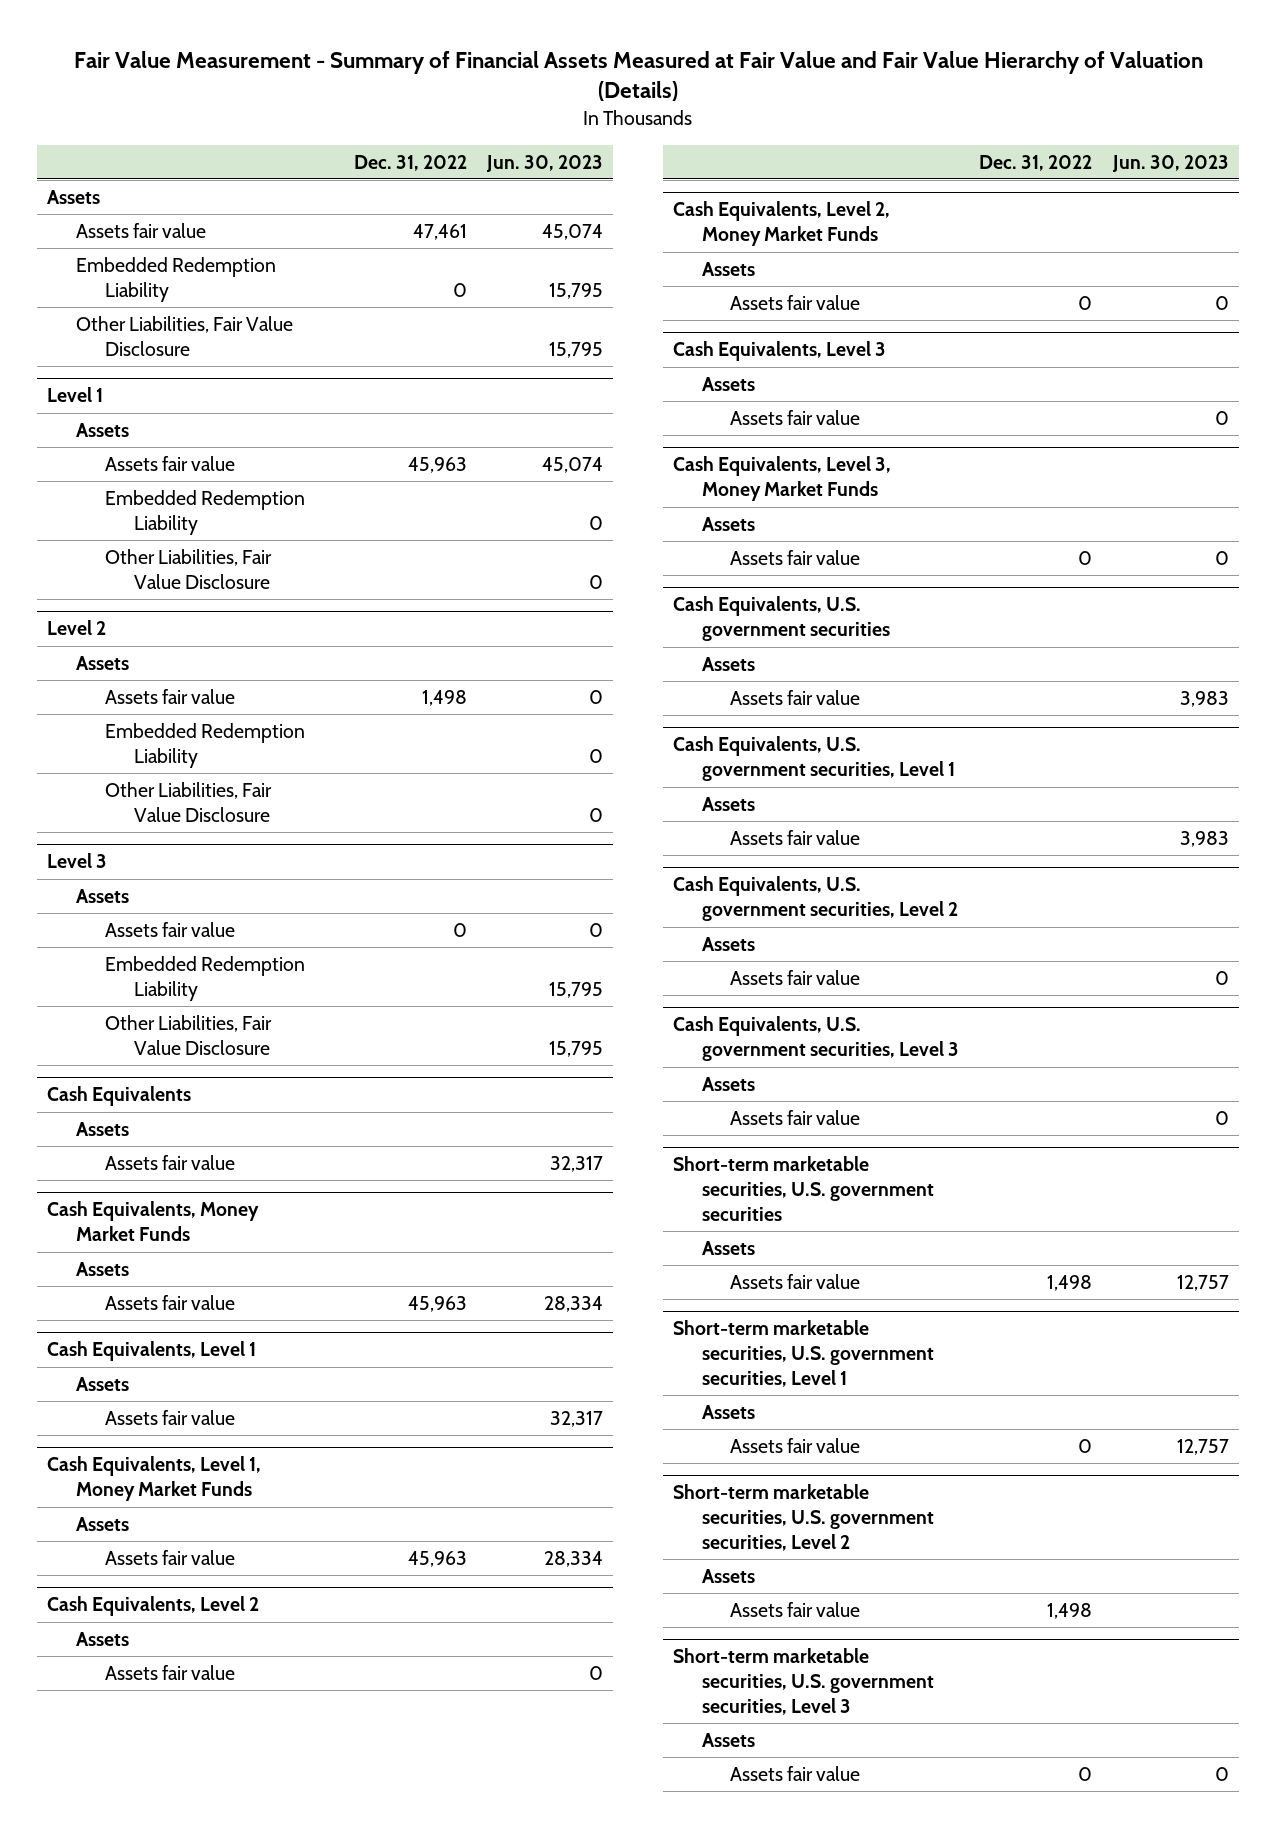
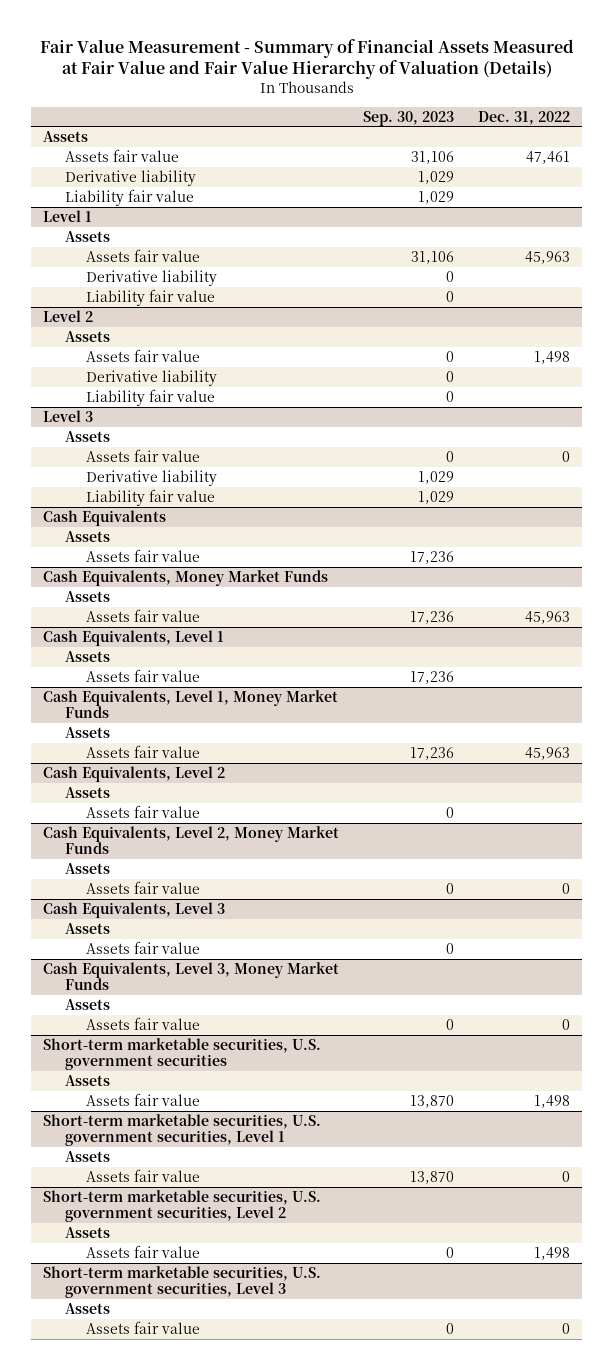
- | Dec. 31, 2022 | Jun. 30, 2023
+ | Sep. 30, 2023 | Dec. 31, 2022
- Embedded Redemption Liability | 0 | 15,795
- Other Liabilities, Fair Value Disclosure | | 15,795
+ Derivative liability | 1,029 |
+ Liability fair value | 1,029 |
@ Level 1
- Embedded Redemption Liability | | 0
- Other Liabilities, Fair Value Disclosure | | 0
+ Derivative liability | 0 |
+ Liability fair value | 0 |
@ Level 2
- Embedded Redemption Liability | | 0
- Other Liabilities, Fair Value Disclosure | | 0
+ Derivative liability | 0 |
+ Liability fair value | 0 |
@ Level 3
- Embedded Redemption Liability | | 15,795
- Other Liabilities, Fair Value Disclosure | | 15,795
+ Derivative liability | 1,029 |
+ Liability fair value | 1,029 |
- Cash Equivalents, U.S. government securities
- Assets
- Assets fair value | | 3,983
- Cash Equivalents, U.S. government securities, Level 1
- Assets
- Assets fair value | | 3,983
- Cash Equivalents, U.S. government securities, Level 2
- Assets
- Assets fair value | | 0
- Cash Equivalents, U.S. government securities, Level 3
- Assets
- Assets fair value | | 0

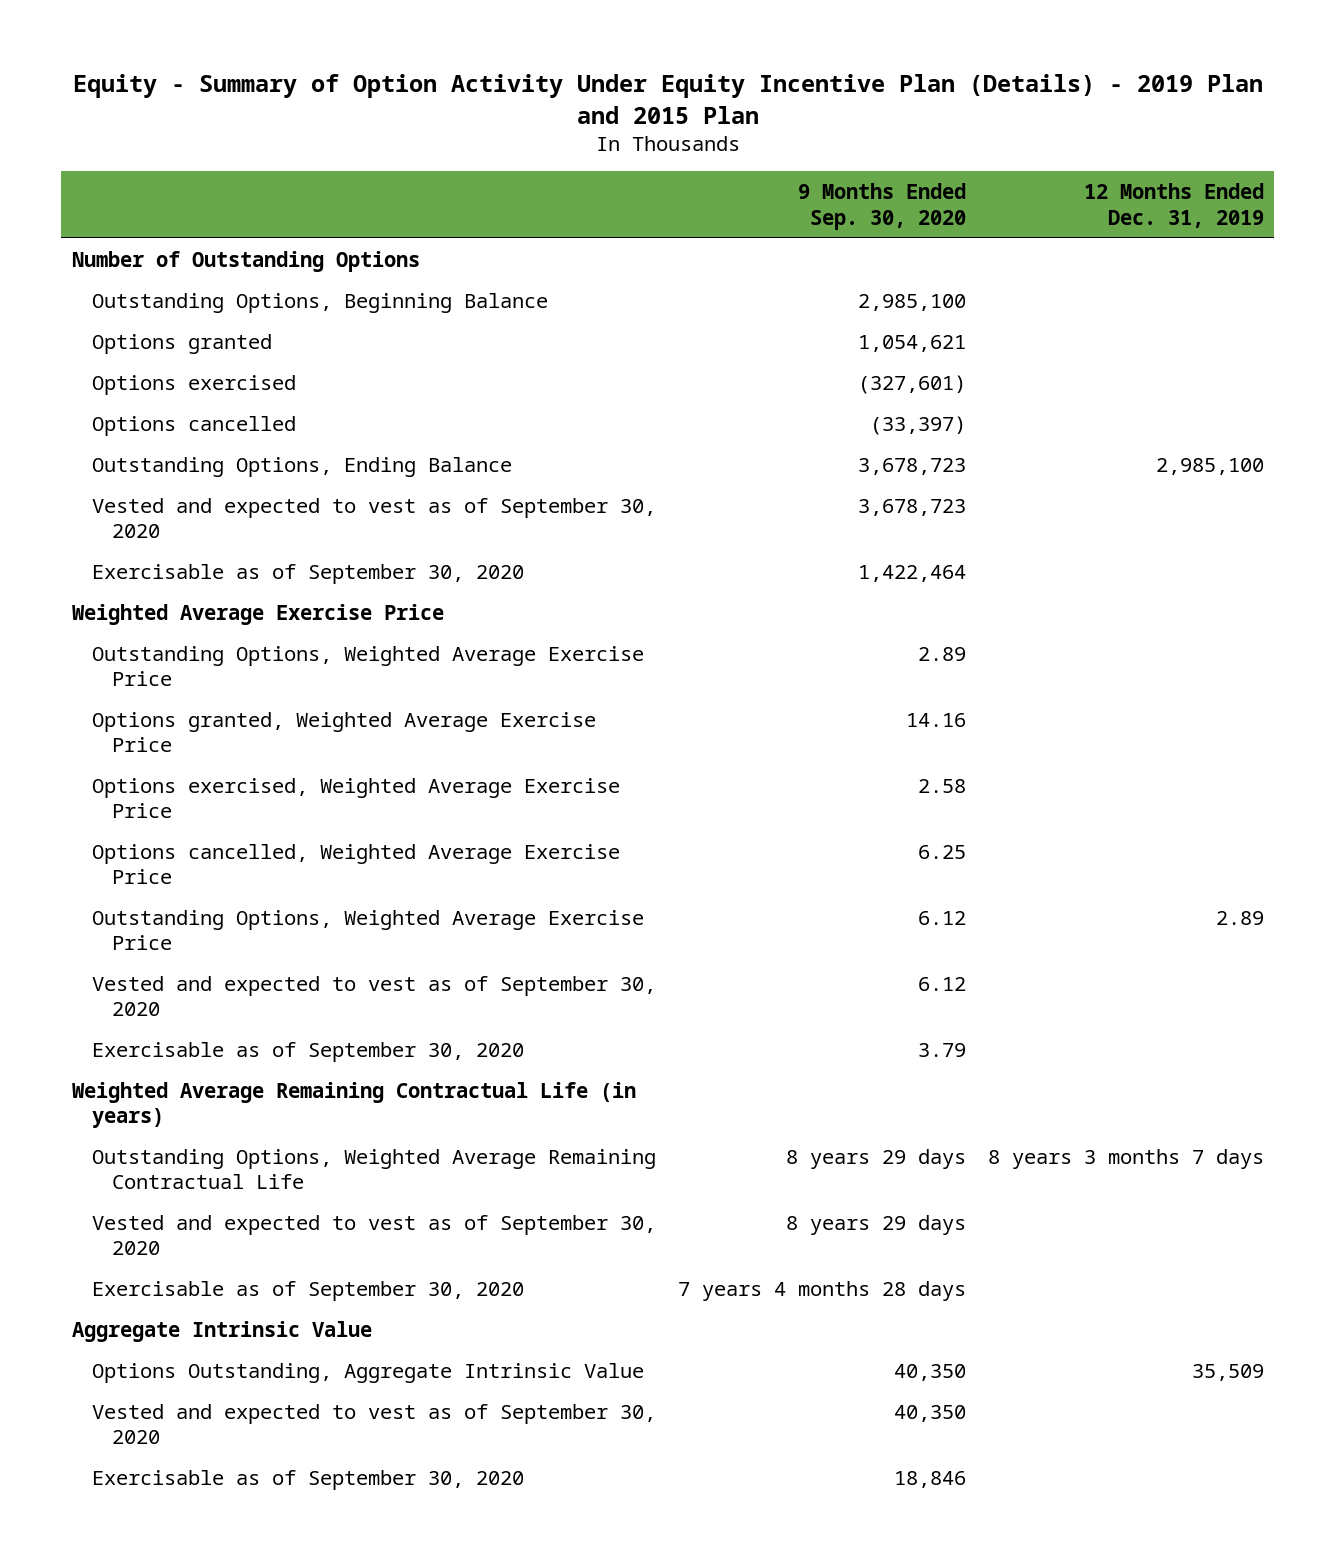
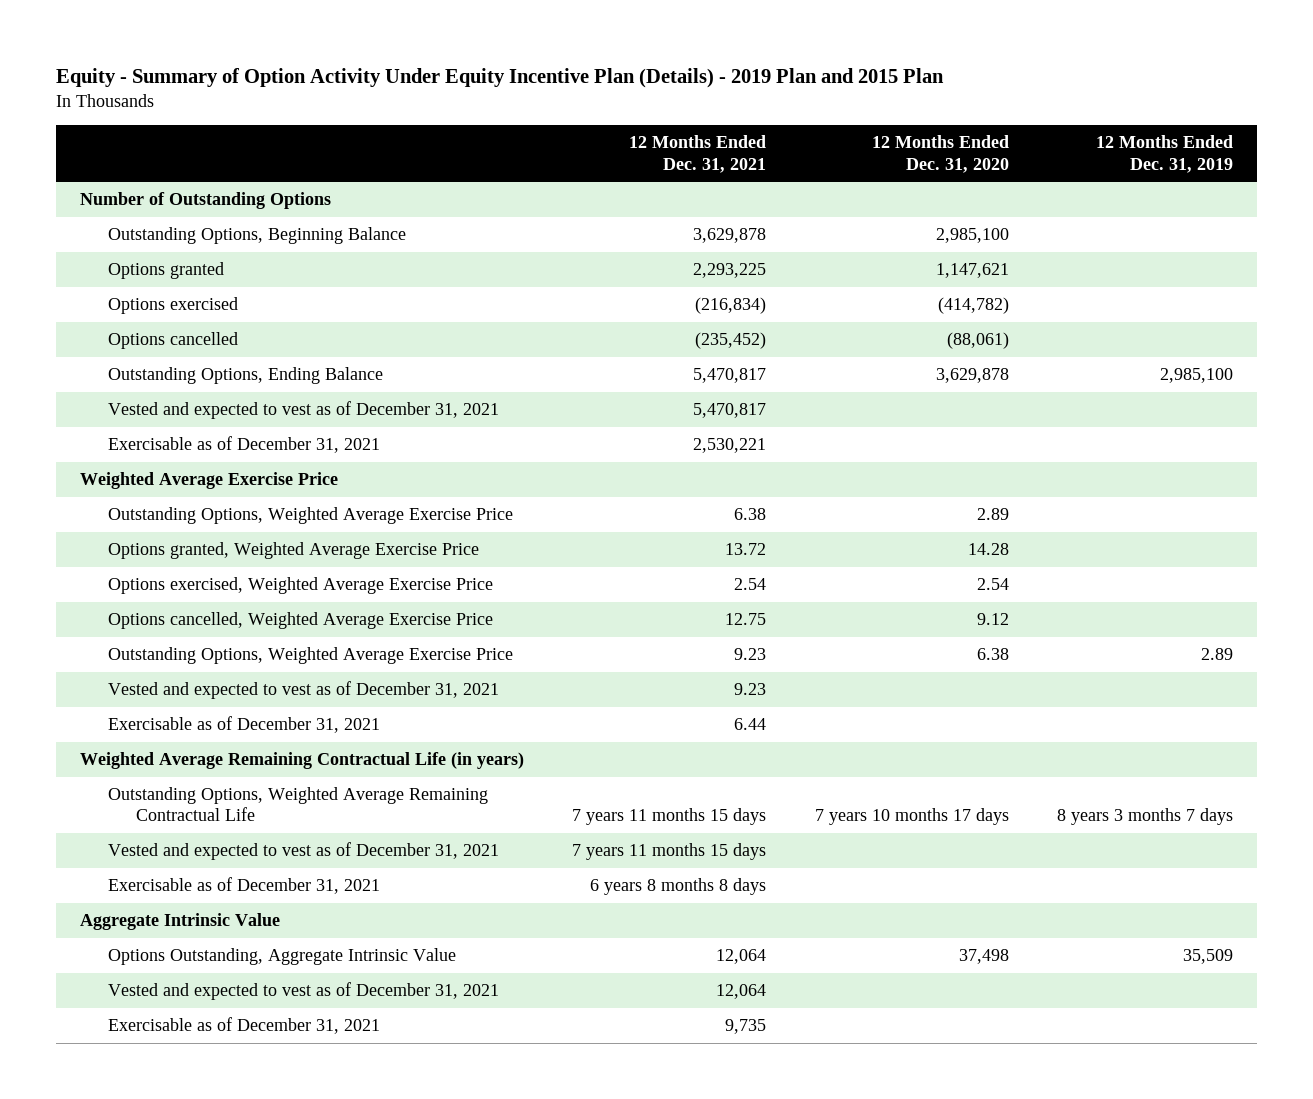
- | 9 Months Ended Sep. 30, 2020 | 12 Months Ended Dec. 31, 2019
+ | 12 Months Ended Dec. 31, 2021 | 12 Months Ended Dec. 31, 2020 | 12 Months Ended Dec. 31, 2019
- Vested and expected to vest as of September 30, 2020 | 3,678,723 |
- Exercisable as of September 30, 2020 | 1,422,464 |
+ Vested and expected to vest as of December 31, 2021 | 5,470,817 | |
+ Exercisable as of December 31, 2021 | 2,530,221 | |
- Vested and expected to vest as of September 30, 2020 | 6.12 |
- Exercisable as of September 30, 2020 | 3.79 |
+ Vested and expected to vest as of December 31, 2021 | 9.23 | |
+ Exercisable as of December 31, 2021 | 6.44 | |
- Vested and expected to vest as of September 30, 2020 | 8 years 29 days |
- Exercisable as of September 30, 2020 | 7 years 4 months 28 days |
+ Vested and expected to vest as of December 31, 2021 | 7 years 11 months 15 days | |
+ Exercisable as of December 31, 2021 | 6 years 8 months 8 days | |
- Vested and expected to vest as of September 30, 2020 | 40,350 |
- Exercisable as of September 30, 2020 | 18,846 |
+ Vested and expected to vest as of December 31, 2021 | 12,064 | |
+ Exercisable as of December 31, 2021 | 9,735 | |

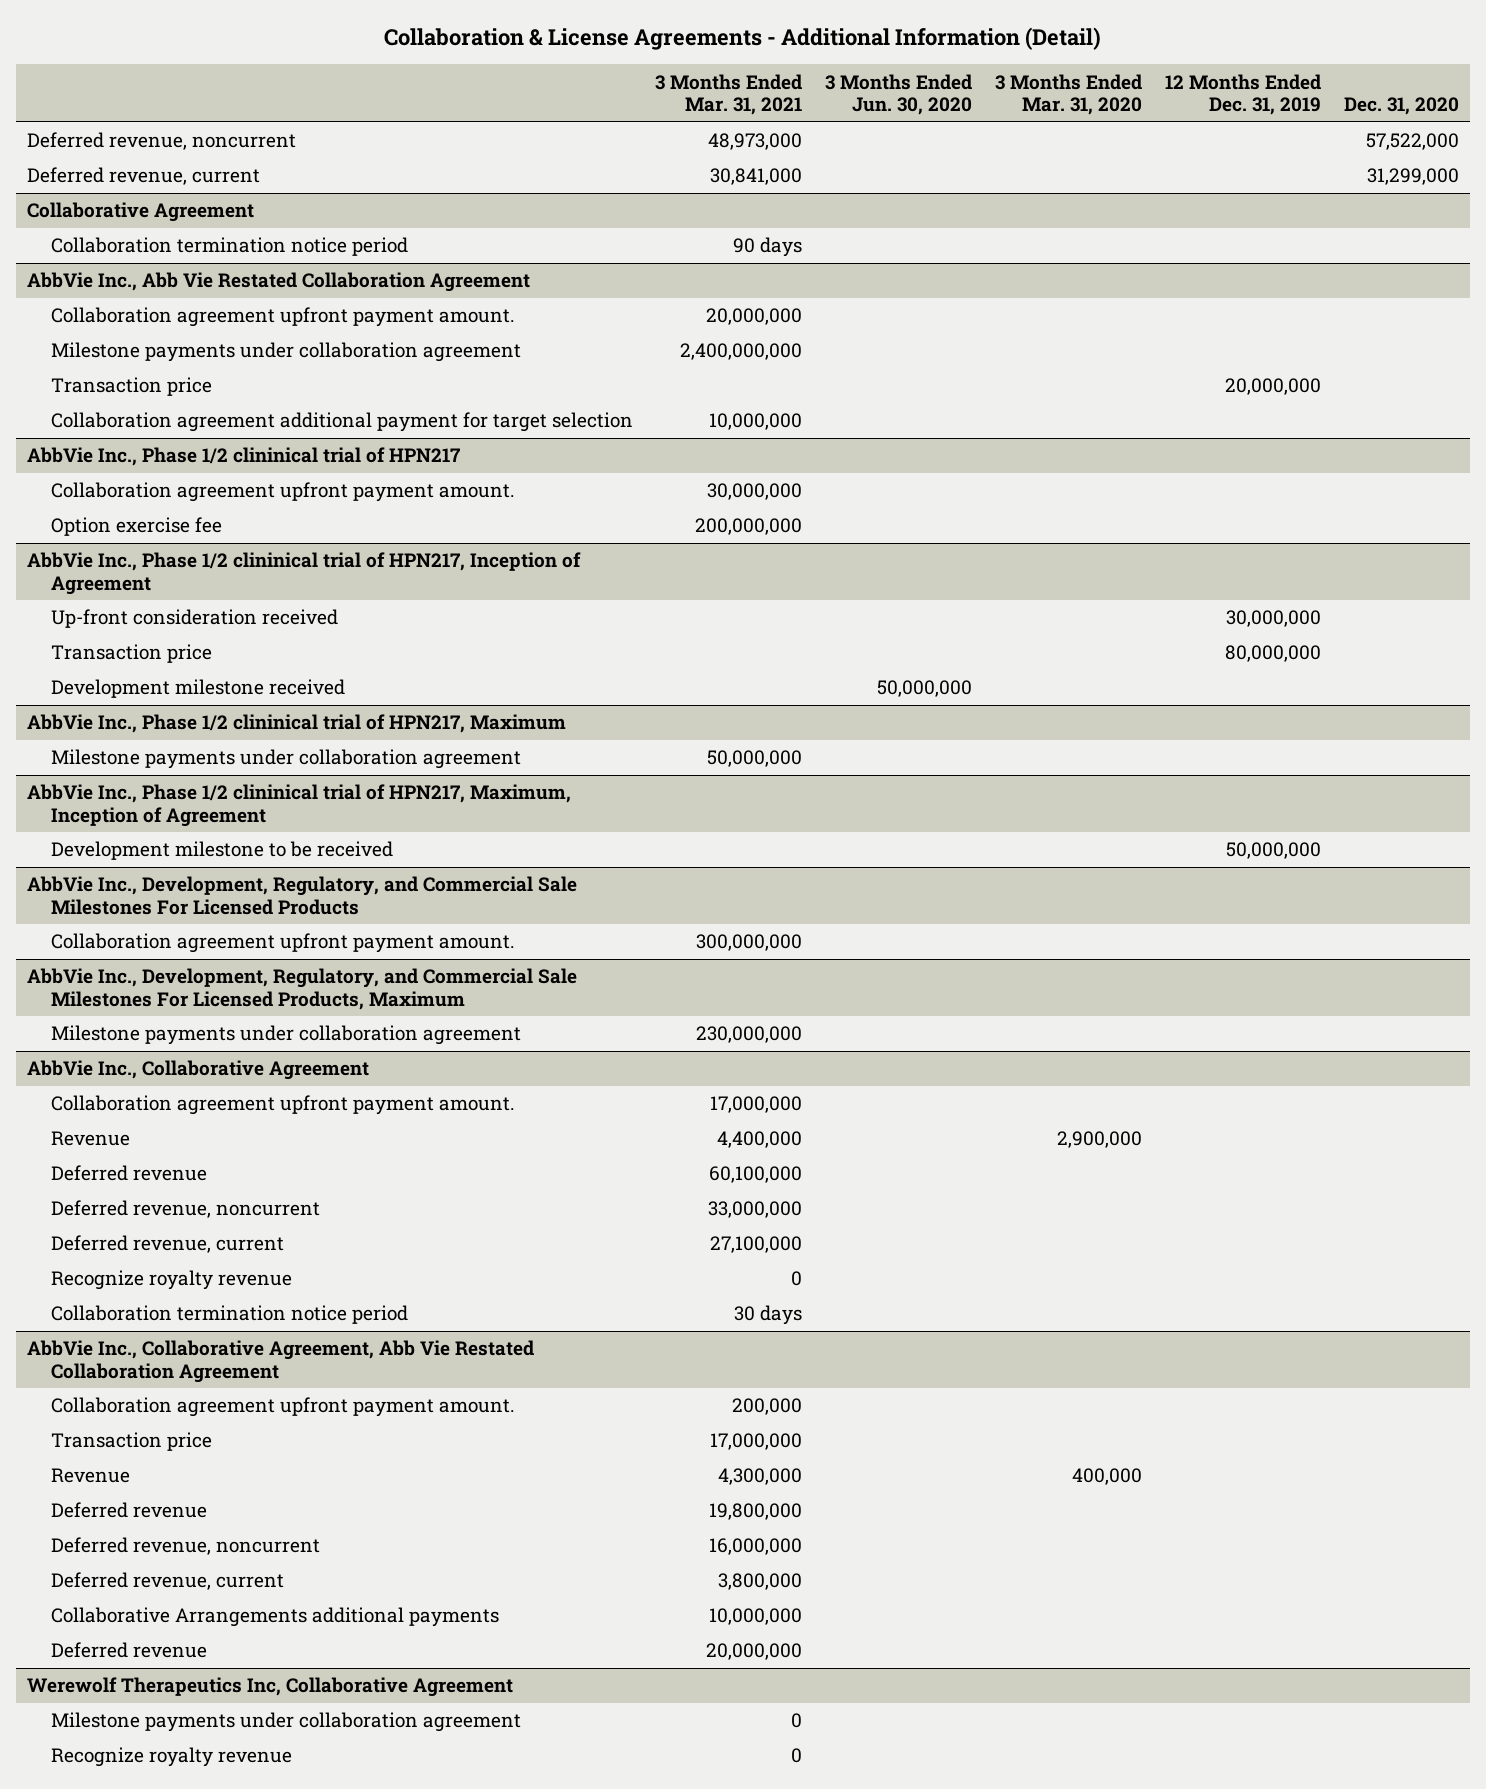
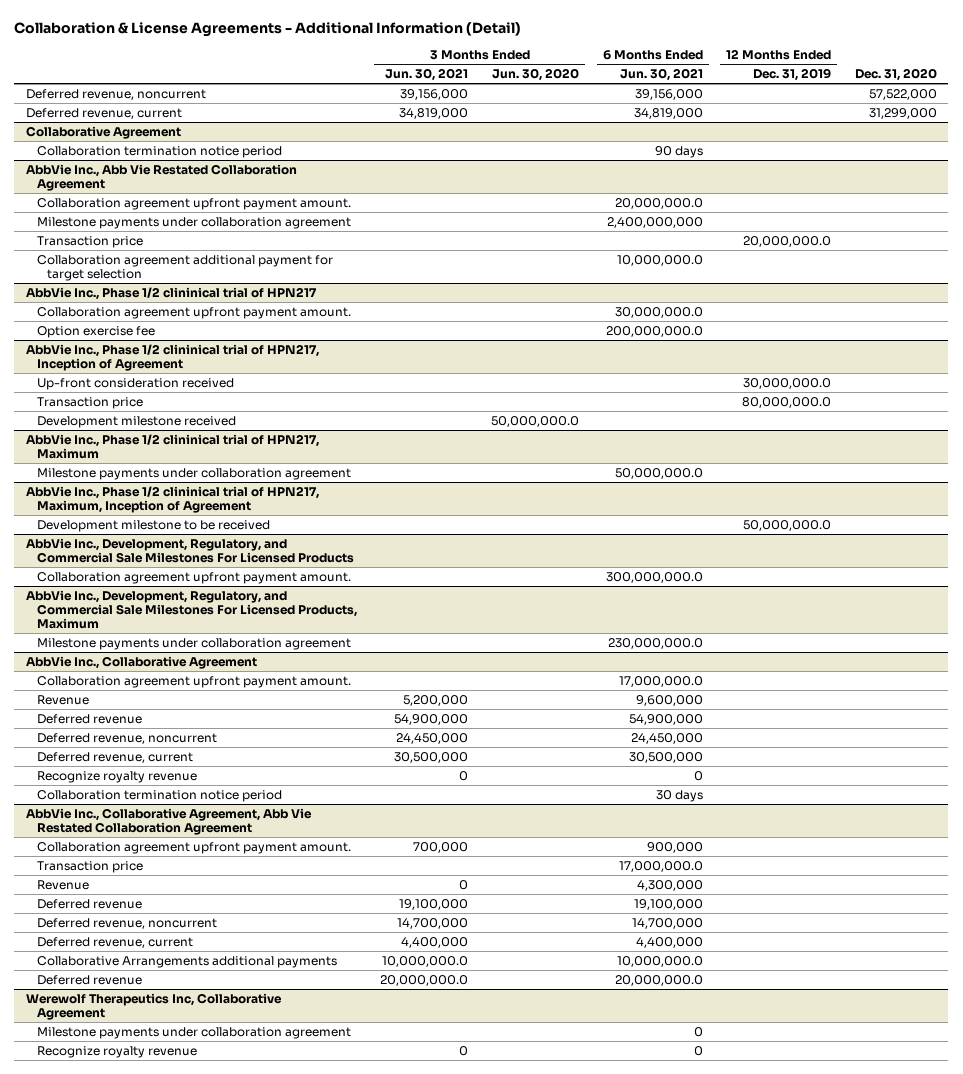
- | 3 Months Ended Mar. 31, 2021 | 3 Months Ended Jun. 30, 2020 | 3 Months Ended Mar. 31, 2020 | 12 Months Ended Dec. 31, 2019 | Dec. 31, 2020
+ | 3 Months Ended Jun. 30, 2021 | 3 Months Ended Jun. 30, 2020 | 6 Months Ended Jun. 30, 2021 | 12 Months Ended Dec. 31, 2019 | Dec. 31, 2020
@ AbbVie Inc., Abb Vie Restated Collaboration Agreement
- Transaction price | | | | 20,000,000 |
+ Transaction price | | | | 20,000,000.0 |
@ AbbVie Inc., Phase 1/2 clininical trial of HPN217, Inception of Agreement
- Up-front consideration received | | | | 30,000,000 |
- Transaction price | | | | 80,000,000 |
- Development milestone received | | 50,000,000 | | |
+ Up-front consideration received | | | | 30,000,000.0 |
+ Transaction price | | | | 80,000,000.0 |
+ Development milestone received | | 50,000,000.0 | | |
@ AbbVie Inc., Phase 1/2 clininical trial of HPN217, Maximum, Inception of Agreement
- Development milestone to be received | | | | 50,000,000 |
+ Development milestone to be received | | | | 50,000,000.0 |

